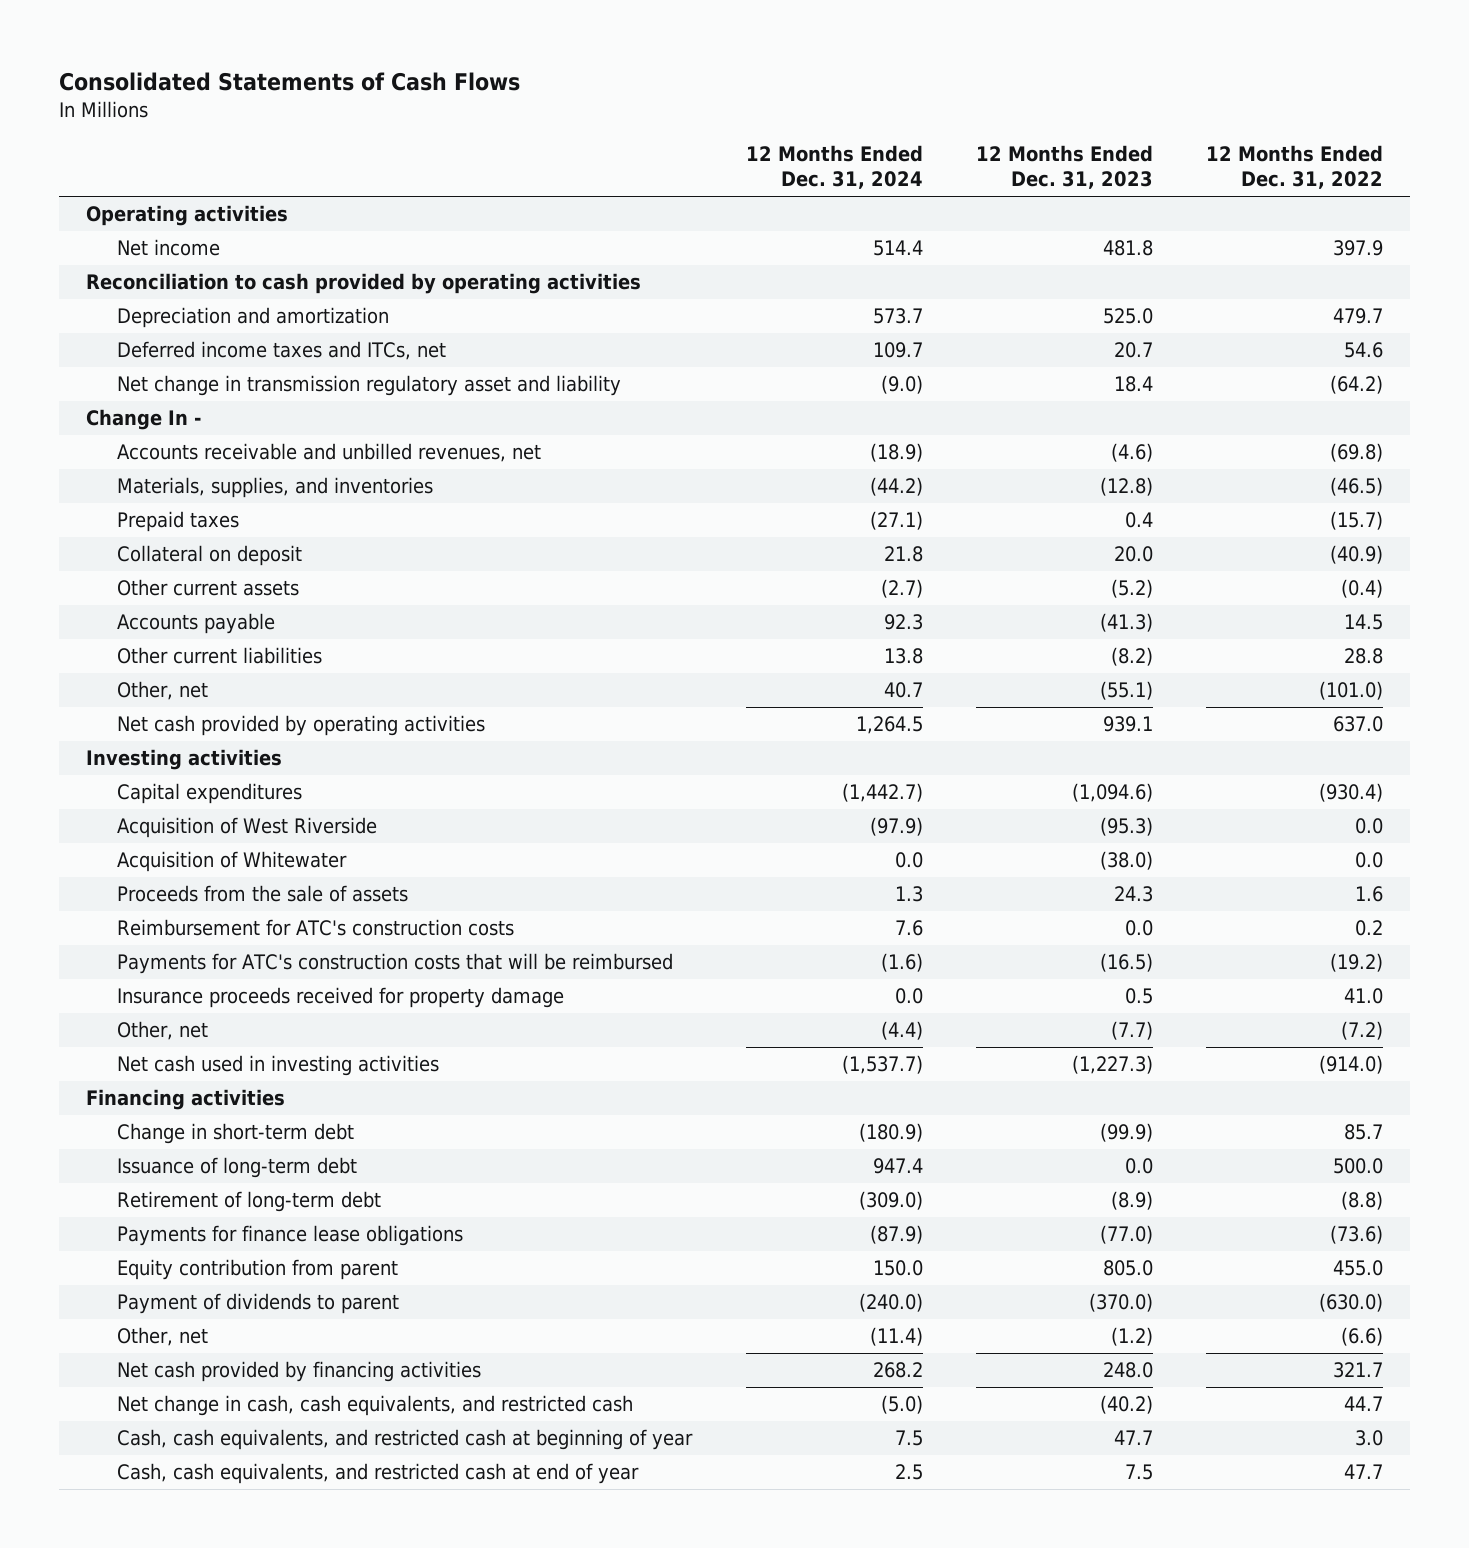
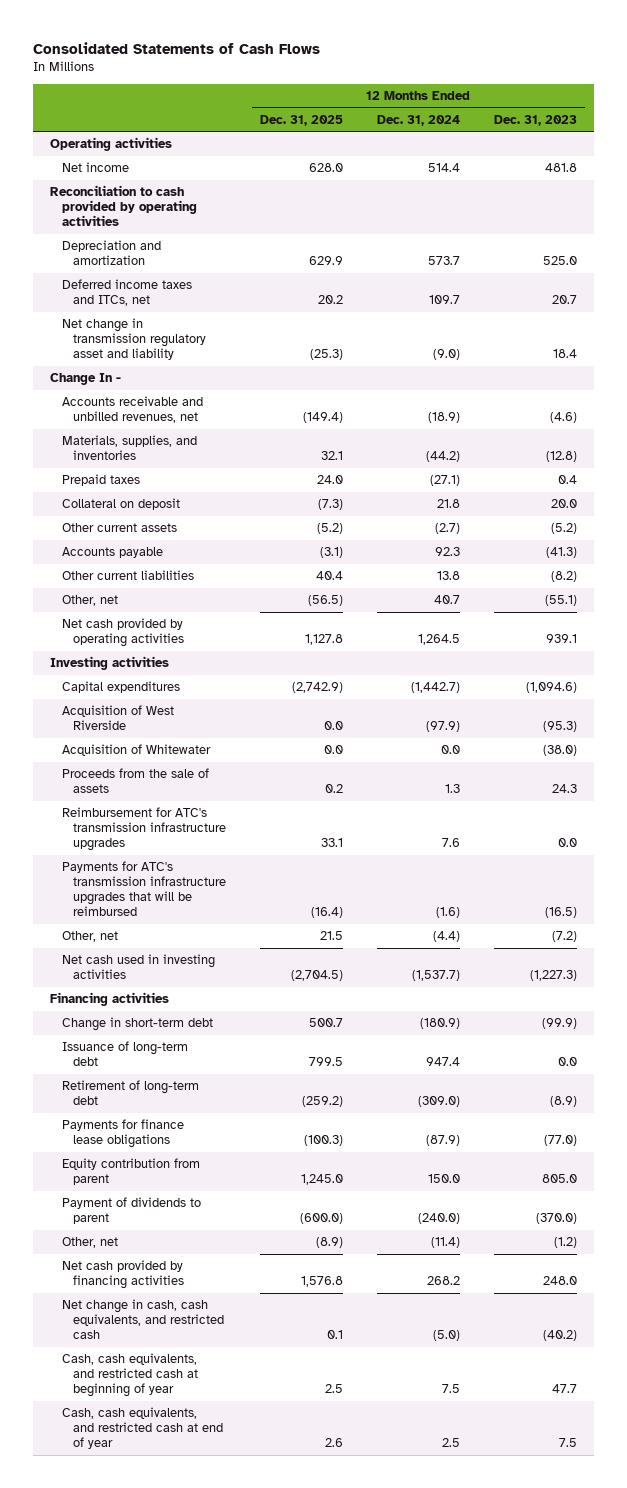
- | 12 Months Ended Dec. 31, 2024 | 12 Months Ended Dec. 31, 2023 | 12 Months Ended Dec. 31, 2022
+ | 12 Months Ended Dec. 31, 2025 | 12 Months Ended Dec. 31, 2024 | 12 Months Ended Dec. 31, 2023
- Reimbursement for ATC's construction costs | 7.6 | 0.0 | 0.2
- Payments for ATC's construction costs that will be reimbursed | (1.6) | (16.5) | (19.2)
- Insurance proceeds received for property damage | 0.0 | 0.5 | 41.0
- Other, net | (4.4) | (7.7) | (7.2)
+ Reimbursement for ATC's transmission infrastructure upgrades | 33.1 | 7.6 | 0.0
+ Payments for ATC's transmission infrastructure upgrades that will be reimbursed | (16.4) | (1.6) | (16.5)
+ Other, net | 21.5 | (4.4) | (7.2)

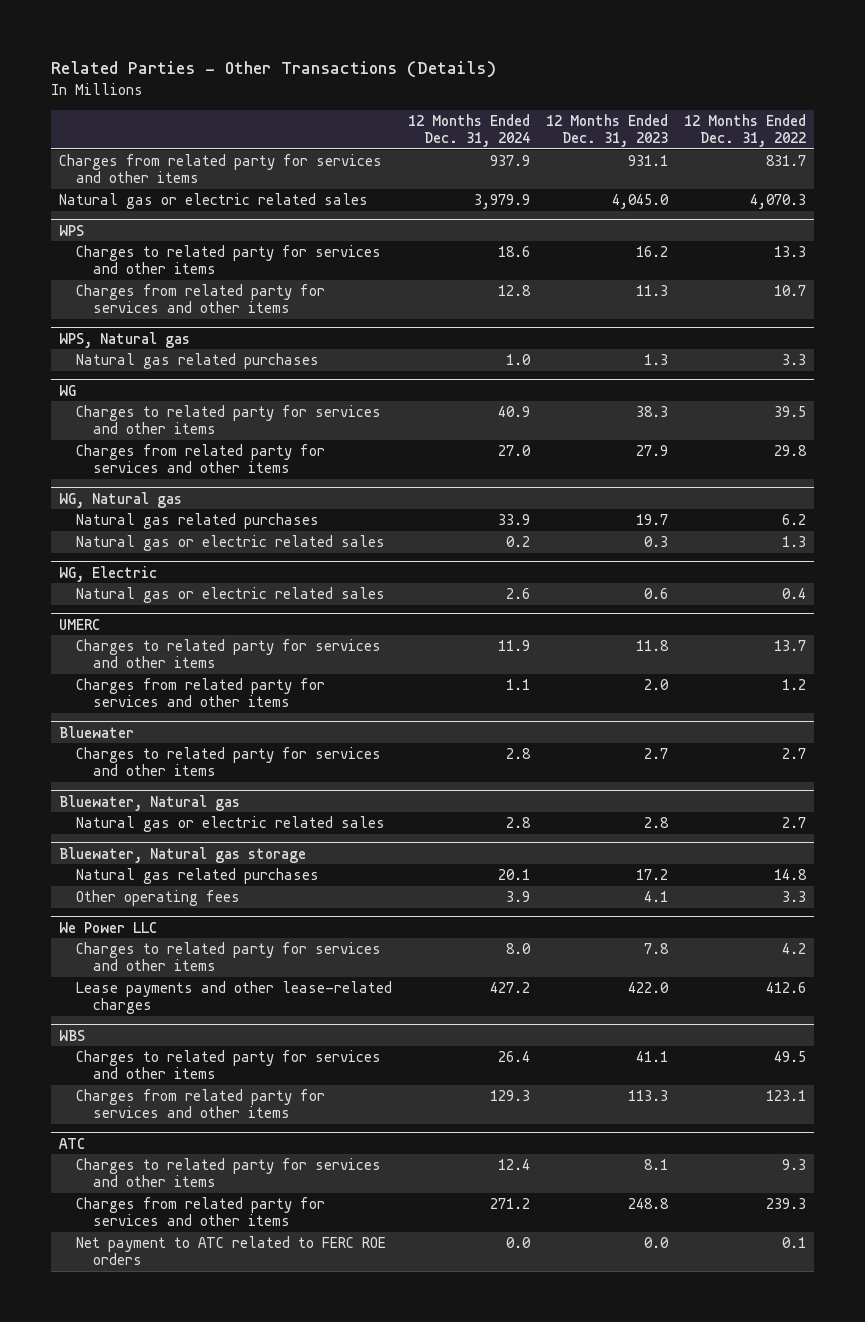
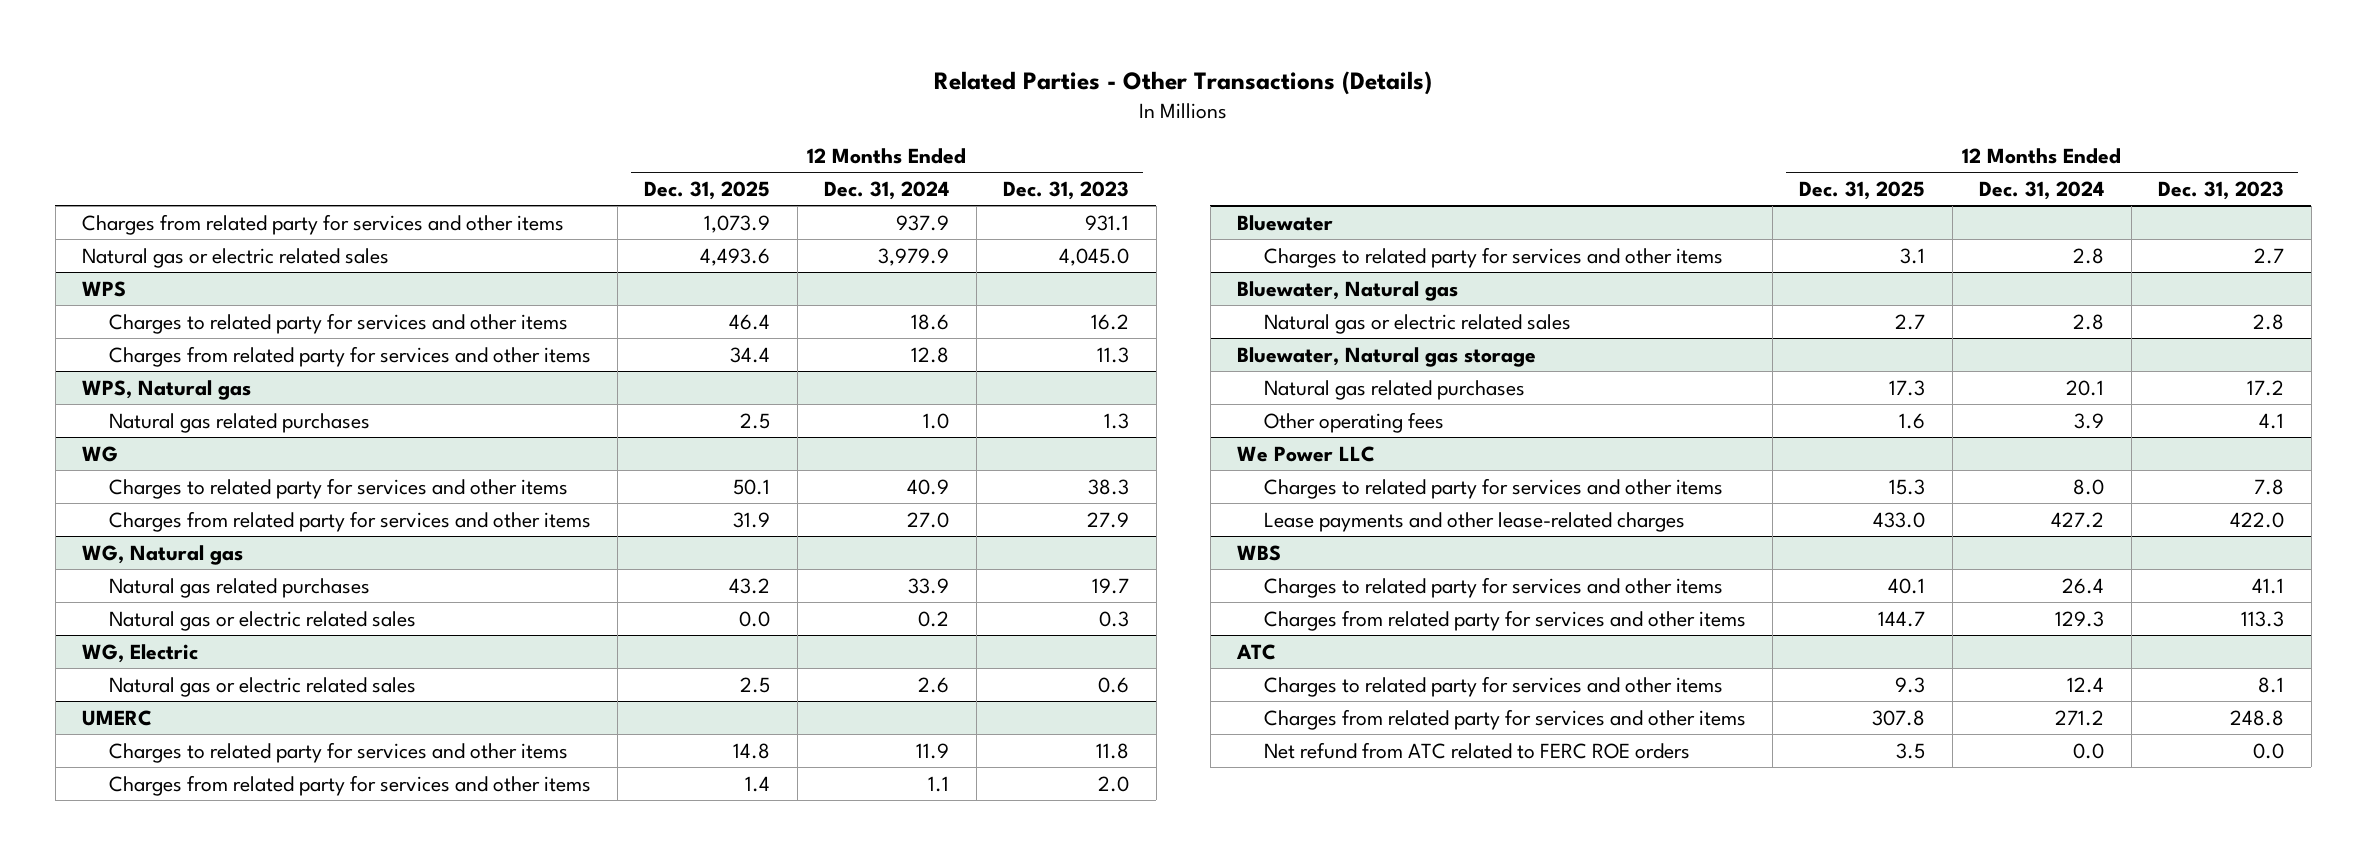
- | 12 Months Ended Dec. 31, 2024 | 12 Months Ended Dec. 31, 2023 | 12 Months Ended Dec. 31, 2022
+ | 12 Months Ended Dec. 31, 2025 | 12 Months Ended Dec. 31, 2024 | 12 Months Ended Dec. 31, 2023
@ ATC
- Net payment to ATC related to FERC ROE orders | 0.0 | 0.0 | 0.1
+ Net refund from ATC related to FERC ROE orders | 3.5 | 0.0 | 0.0

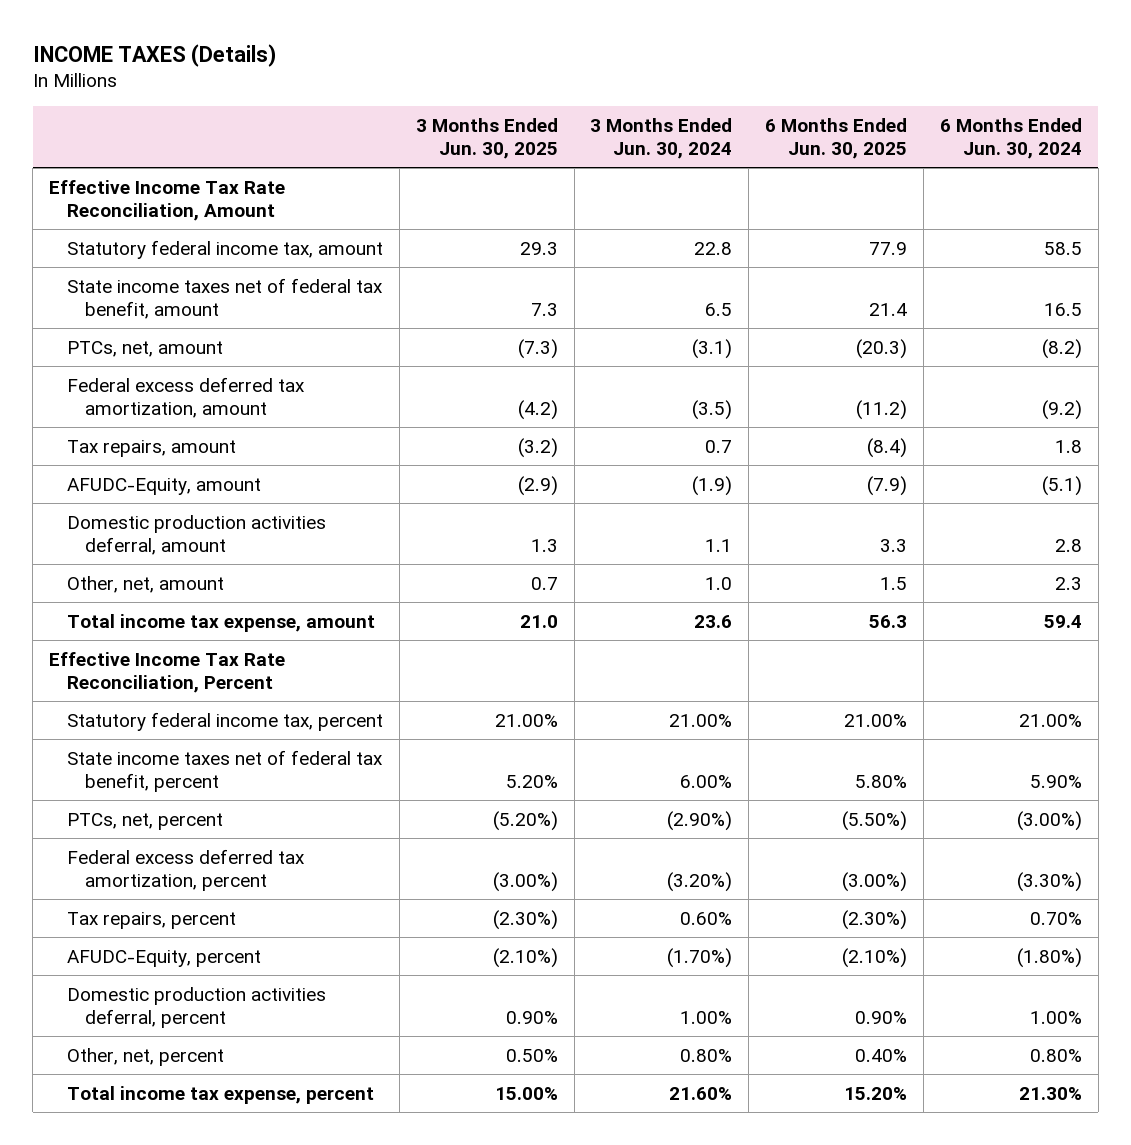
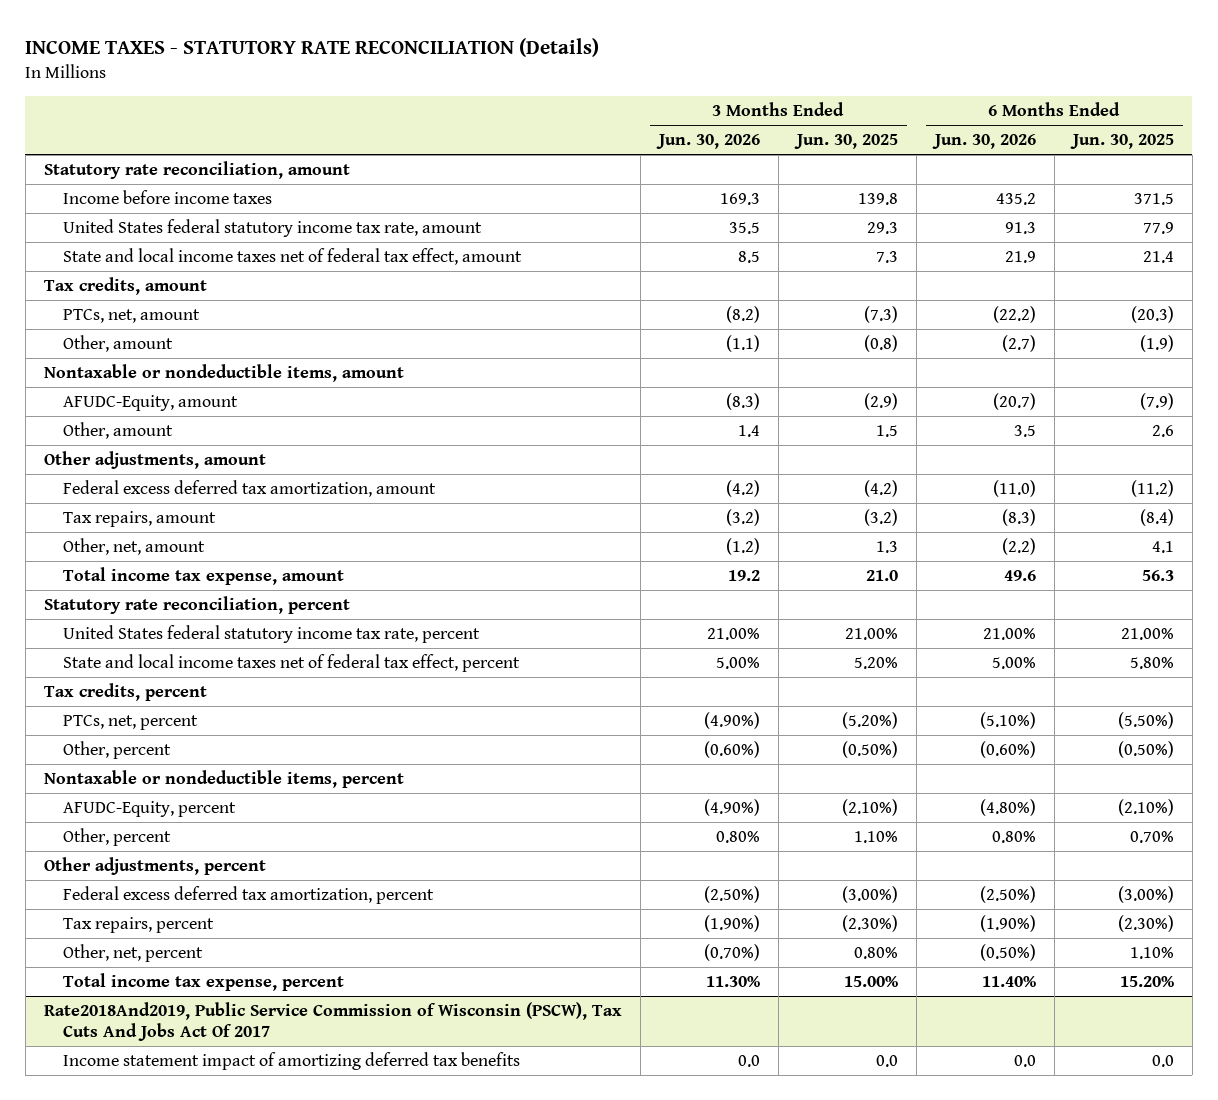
- INCOME TAXES (Details)
+ INCOME TAXES - STATUTORY RATE RECONCILIATION (Details)
- | 3 Months Ended Jun. 30, 2025 | 3 Months Ended Jun. 30, 2024 | 6 Months Ended Jun. 30, 2025 | 6 Months Ended Jun. 30, 2024
+ | 3 Months Ended Jun. 30, 2026 | 3 Months Ended Jun. 30, 2025 | 6 Months Ended Jun. 30, 2026 | 6 Months Ended Jun. 30, 2025
- Effective Income Tax Rate Reconciliation, Amount
- Statutory federal income tax, amount | 29.3 | 22.8 | 77.9 | 58.5
- State income taxes net of federal tax benefit, amount | 7.3 | 6.5 | 21.4 | 16.5
+ Statutory rate reconciliation, amount
+ Income before income taxes | 169.3 | 139.8 | 435.2 | 371.5
+ United States federal statutory income tax rate, amount | 35.5 | 29.3 | 91.3 | 77.9
+ State and local income taxes net of federal tax effect, amount | 8.5 | 7.3 | 21.9 | 21.4
+ Tax credits, amount
+ Other, amount | (1.1) | (0.8) | (2.7) | (1.9)
+ Nontaxable or nondeductible items, amount
moved up: AFUDC-Equity, amount | (8.3) | (2.9) | (20.7) | (7.9)
+ Other, amount | 1.4 | 1.5 | 3.5 | 2.6
+ Other adjustments, amount
- Domestic production activities deferral, amount | 1.3 | 1.1 | 3.3 | 2.8
- Other, net, amount | 0.7 | 1.0 | 1.5 | 2.3
+ Other, net, amount | (1.2) | 1.3 | (2.2) | 4.1
- Effective Income Tax Rate Reconciliation, Percent
- Statutory federal income tax, percent | 21.00% | 21.00% | 21.00% | 21.00%
- State income taxes net of federal tax benefit, percent | 5.20% | 6.00% | 5.80% | 5.90%
+ Statutory rate reconciliation, percent
+ United States federal statutory income tax rate, percent | 21.00% | 21.00% | 21.00% | 21.00%
+ State and local income taxes net of federal tax effect, percent | 5.00% | 5.20% | 5.00% | 5.80%
+ Tax credits, percent
+ Other, percent | (0.60%) | (0.50%) | (0.60%) | (0.50%)
+ Nontaxable or nondeductible items, percent
moved up: AFUDC-Equity, percent | (4.90%) | (2.10%) | (4.80%) | (2.10%)
+ Other, percent | 0.80% | 1.10% | 0.80% | 0.70%
+ Other adjustments, percent
- Domestic production activities deferral, percent | 0.90% | 1.00% | 0.90% | 1.00%
- Other, net, percent | 0.50% | 0.80% | 0.40% | 0.80%
+ Other, net, percent | (0.70%) | 0.80% | (0.50%) | 1.10%
+ Rate2018And2019, Public Service Commission of Wisconsin (PSCW), Tax Cuts And Jobs Act Of 2017
+ Income statement impact of amortizing deferred tax benefits | 0.0 | 0.0 | 0.0 | 0.0

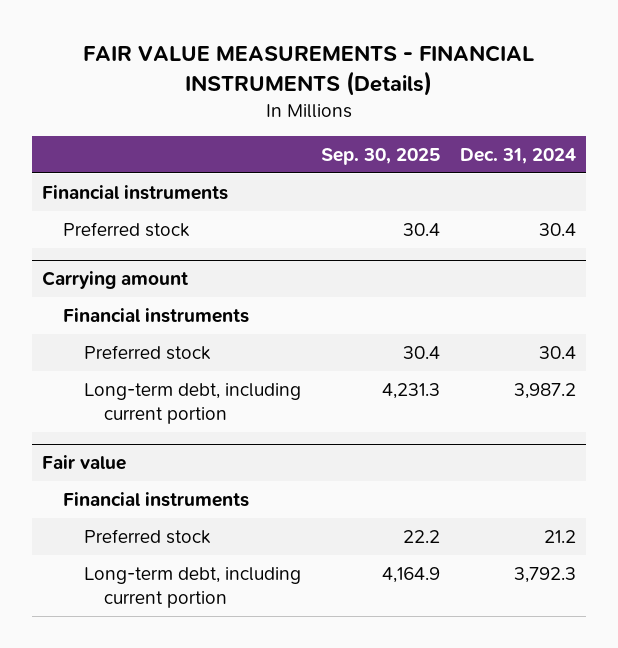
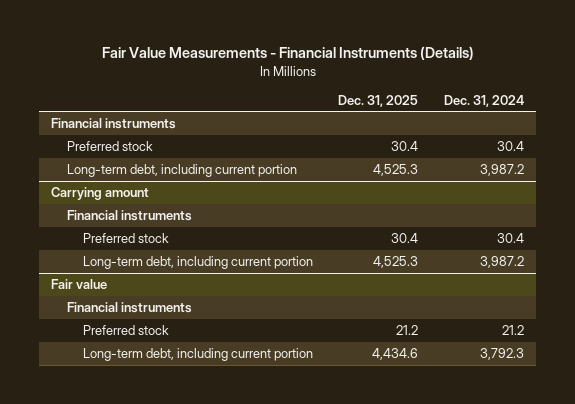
- FAIR VALUE MEASUREMENTS - FINANCIAL INSTRUMENTS (Details)
+ Fair Value Measurements - Financial Instruments (Details)
- | Sep. 30, 2025 | Dec. 31, 2024
+ | Dec. 31, 2025 | Dec. 31, 2024
+ Long-term debt, including current portion | 4,525.3 | 3,987.2

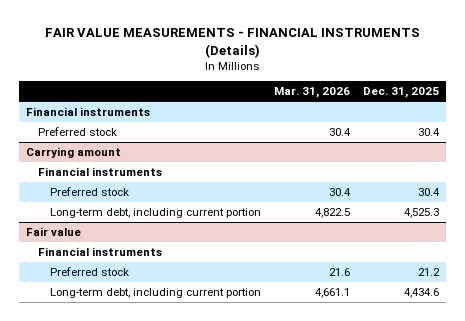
- Fair Value Measurements - Financial Instruments (Details)
+ FAIR VALUE MEASUREMENTS - FINANCIAL INSTRUMENTS (Details)
- | Dec. 31, 2025 | Dec. 31, 2024
+ | Mar. 31, 2026 | Dec. 31, 2025
- Long-term debt, including current portion | 4,525.3 | 3,987.2

